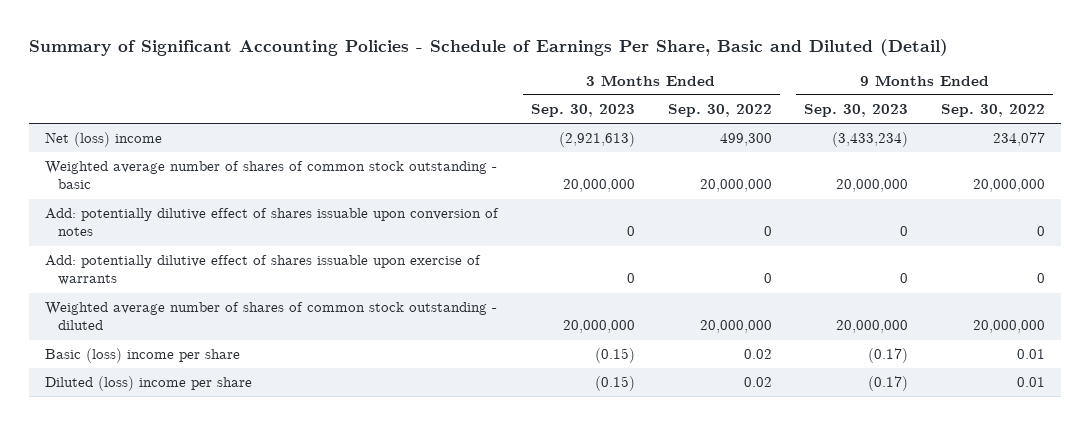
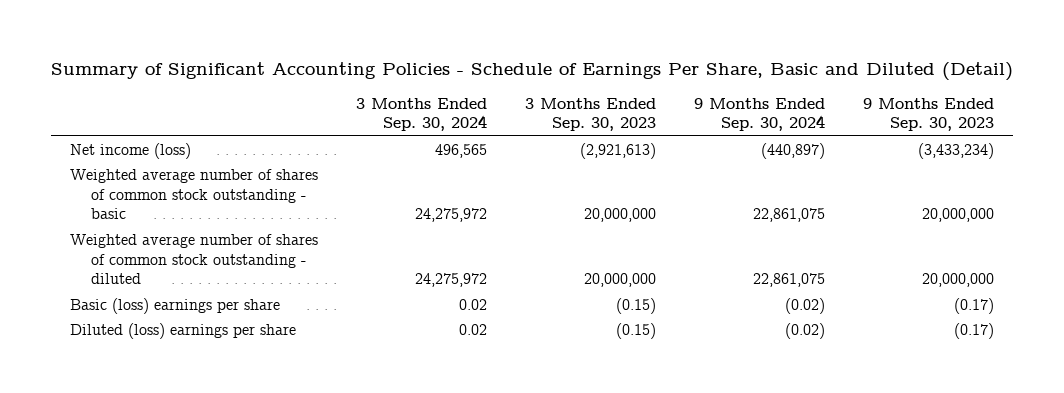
- | 3 Months Ended Sep. 30, 2023 | 3 Months Ended Sep. 30, 2022 | 9 Months Ended Sep. 30, 2023 | 9 Months Ended Sep. 30, 2022
+ | 3 Months Ended Sep. 30, 2024 | 3 Months Ended Sep. 30, 2023 | 9 Months Ended Sep. 30, 2024 | 9 Months Ended Sep. 30, 2023
- Net (loss) income | (2,921,613) | 499,300 | (3,433,234) | 234,077
+ Net income (loss) | 496,565 | (2,921,613) | (440,897) | (3,433,234)
- Add: potentially dilutive effect of shares issuable upon conversion of notes | 0 | 0 | 0 | 0
- Add: potentially dilutive effect of shares issuable upon exercise of warrants | 0 | 0 | 0 | 0
- Basic (loss) income per share | (0.15) | 0.02 | (0.17) | 0.01
- Diluted (loss) income per share | (0.15) | 0.02 | (0.17) | 0.01
+ Basic (loss) earnings per share | 0.02 | (0.15) | (0.02) | (0.17)
+ Diluted (loss) earnings per share | 0.02 | (0.15) | (0.02) | (0.17)

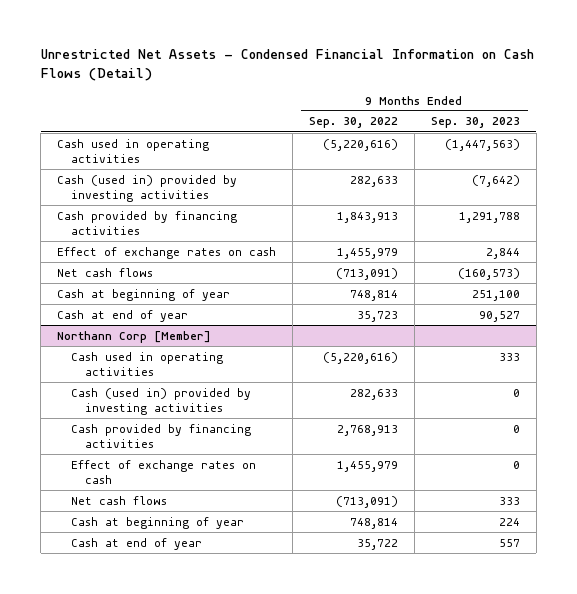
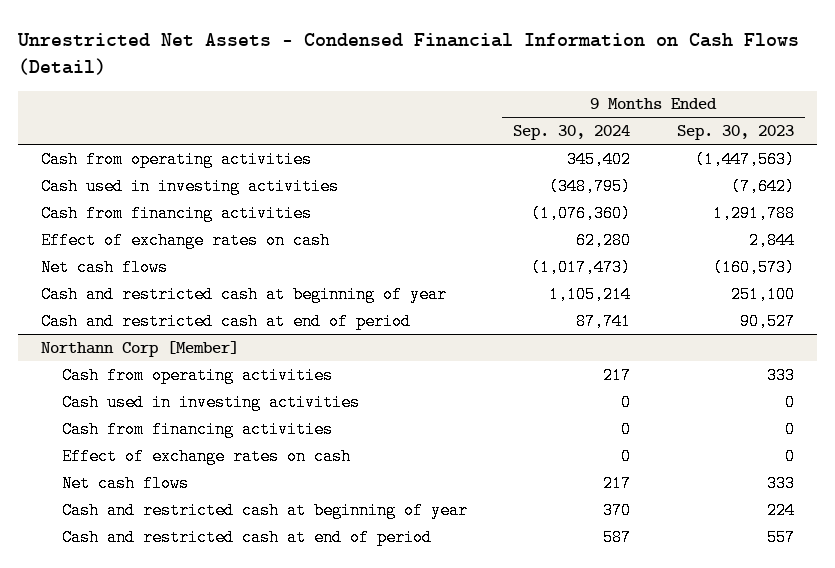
- | 9 Months Ended Sep. 30, 2022 | 9 Months Ended Sep. 30, 2023
+ | 9 Months Ended Sep. 30, 2024 | 9 Months Ended Sep. 30, 2023
- Cash used in operating activities | (5,220,616) | (1,447,563)
- Cash (used in) provided by investing activities | 282,633 | (7,642)
- Cash provided by financing activities | 1,843,913 | 1,291,788
+ Cash from operating activities | 345,402 | (1,447,563)
+ Cash used in investing activities | (348,795) | (7,642)
+ Cash from financing activities | (1,076,360) | 1,291,788
- Cash at beginning of year | 748,814 | 251,100
- Cash at end of year | 35,723 | 90,527
+ Cash and restricted cash at beginning of year | 1,105,214 | 251,100
+ Cash and restricted cash at end of period | 87,741 | 90,527
@ Northann Corp [Member]
- Cash used in operating activities | (5,220,616) | 333
- Cash (used in) provided by investing activities | 282,633 | 0
- Cash provided by financing activities | 2,768,913 | 0
+ Cash from operating activities | 217 | 333
+ Cash used in investing activities | 0 | 0
+ Cash from financing activities | 0 | 0
- Cash at beginning of year | 748,814 | 224
- Cash at end of year | 35,722 | 557
+ Cash and restricted cash at beginning of year | 370 | 224
+ Cash and restricted cash at end of period | 587 | 557

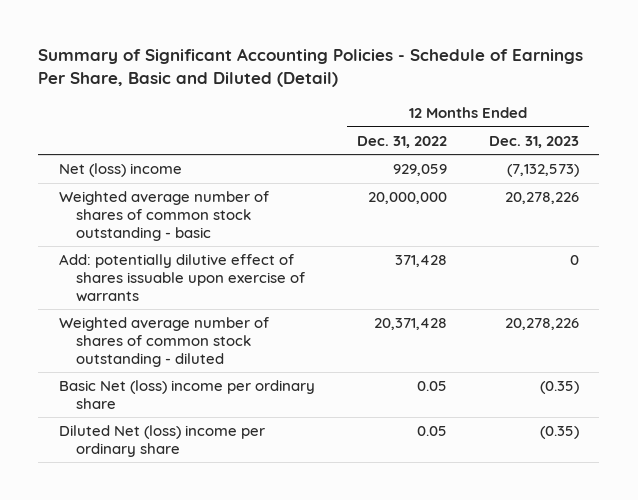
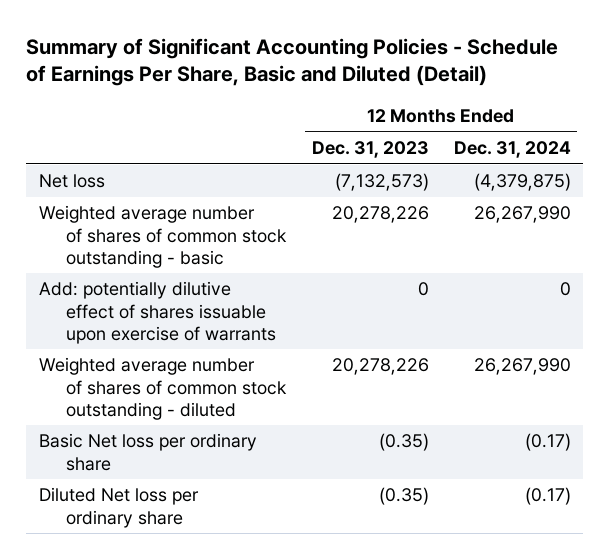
- | 12 Months Ended Dec. 31, 2022 | 12 Months Ended Dec. 31, 2023
+ | 12 Months Ended Dec. 31, 2023 | 12 Months Ended Dec. 31, 2024
- Net (loss) income | 929,059 | (7,132,573)
+ Net loss | (7,132,573) | (4,379,875)
- Basic Net (loss) income per ordinary share | 0.05 | (0.35)
- Diluted Net (loss) income per ordinary share | 0.05 | (0.35)
+ Basic Net loss per ordinary share | (0.35) | (0.17)
+ Diluted Net loss per ordinary share | (0.35) | (0.17)

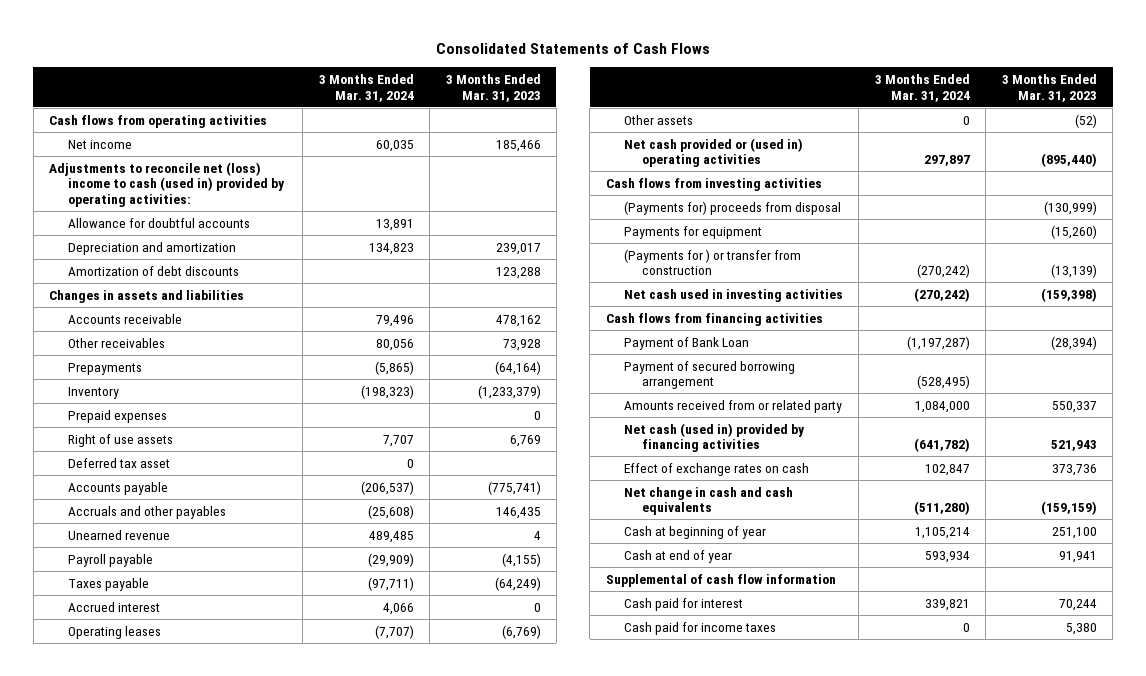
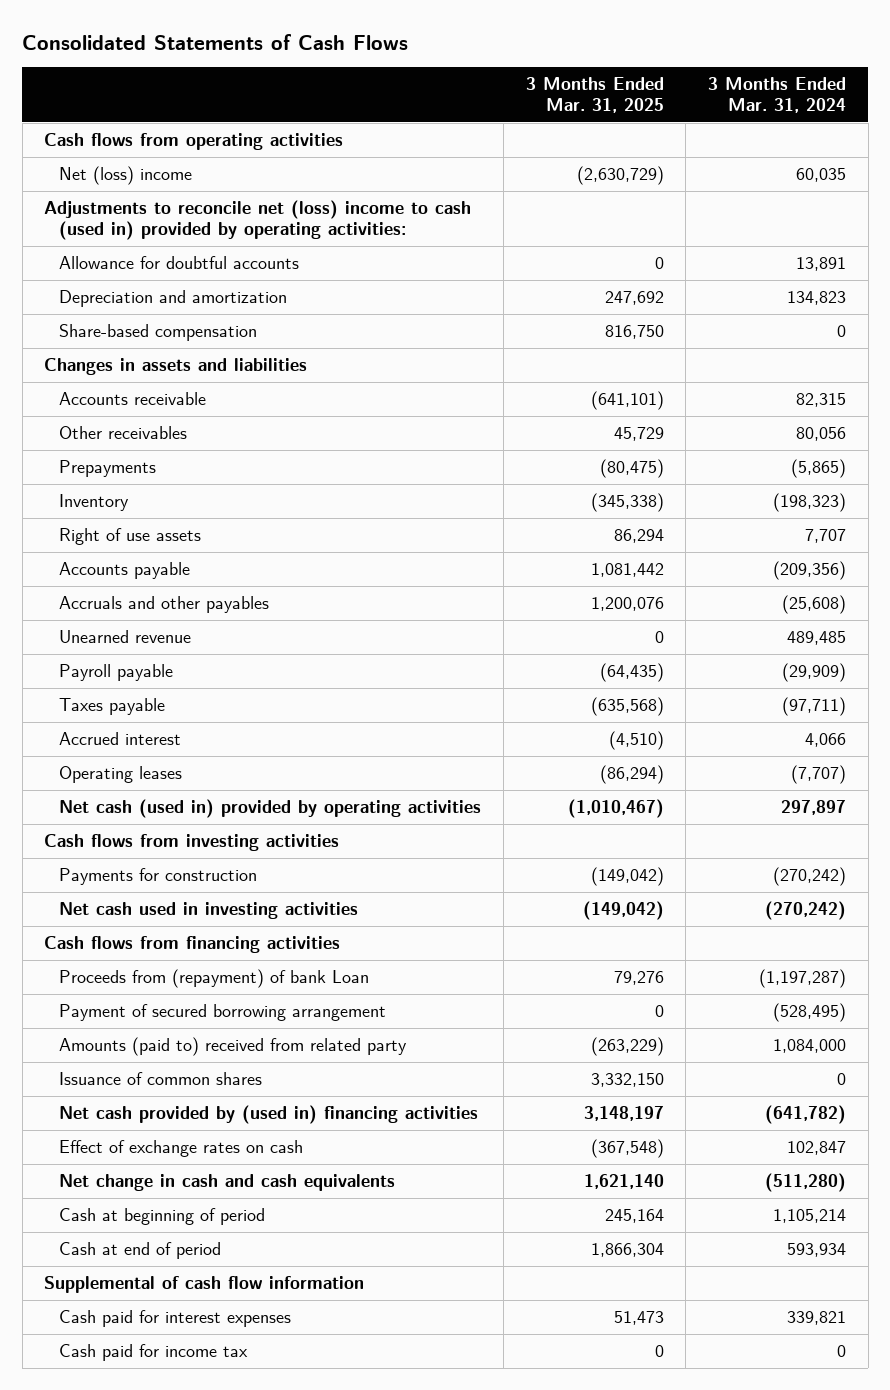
- | 3 Months Ended Mar. 31, 2024 | 3 Months Ended Mar. 31, 2023
+ | 3 Months Ended Mar. 31, 2025 | 3 Months Ended Mar. 31, 2024
- Net income | 60,035 | 185,466
+ Net (loss) income | (2,630,729) | 60,035
- Amortization of debt discounts | | 123,288
+ Share-based compensation | 816,750 | 0
- Accounts receivable | 79,496 | 478,162
+ Accounts receivable | (641,101) | 82,315
- Prepaid expenses | | 0
- Deferred tax asset | 0 |
- Accounts payable | (206,537) | (775,741)
+ Accounts payable | 1,081,442 | (209,356)
- Other assets | 0 | (52)
- Net cash provided or (used in) operating activities | 297,897 | (895,440)
+ Net cash (used in) provided by operating activities | (1,010,467) | 297,897
- (Payments for) proceeds from disposal | | (130,999)
- Payments for equipment | | (15,260)
- (Payments for ) or transfer from construction | (270,242) | (13,139)
+ Payments for construction | (149,042) | (270,242)
- Payment of Bank Loan | (1,197,287) | (28,394)
+ Proceeds from (repayment) of bank Loan | 79,276 | (1,197,287)
- Amounts received from or related party | 1,084,000 | 550,337
- Net cash (used in) provided by financing activities | (641,782) | 521,943
+ Amounts (paid to) received from related party | (263,229) | 1,084,000
+ Issuance of common shares | 3,332,150 | 0
+ Net cash provided by (used in) financing activities | 3,148,197 | (641,782)
- Cash at beginning of year | 1,105,214 | 251,100
- Cash at end of year | 593,934 | 91,941
+ Cash at beginning of period | 245,164 | 1,105,214
+ Cash at end of period | 1,866,304 | 593,934
- Cash paid for interest | 339,821 | 70,244
- Cash paid for income taxes | 0 | 5,380
+ Cash paid for interest expenses | 51,473 | 339,821
+ Cash paid for income tax | 0 | 0

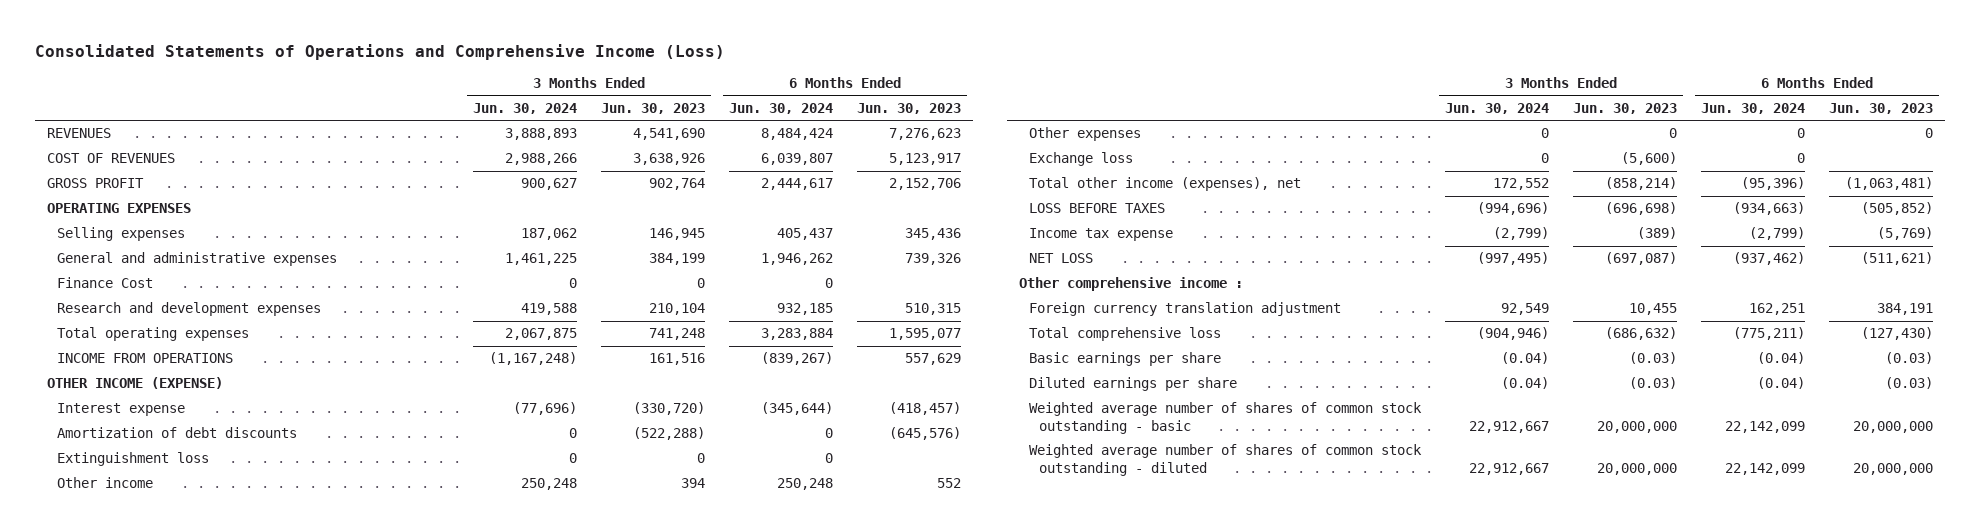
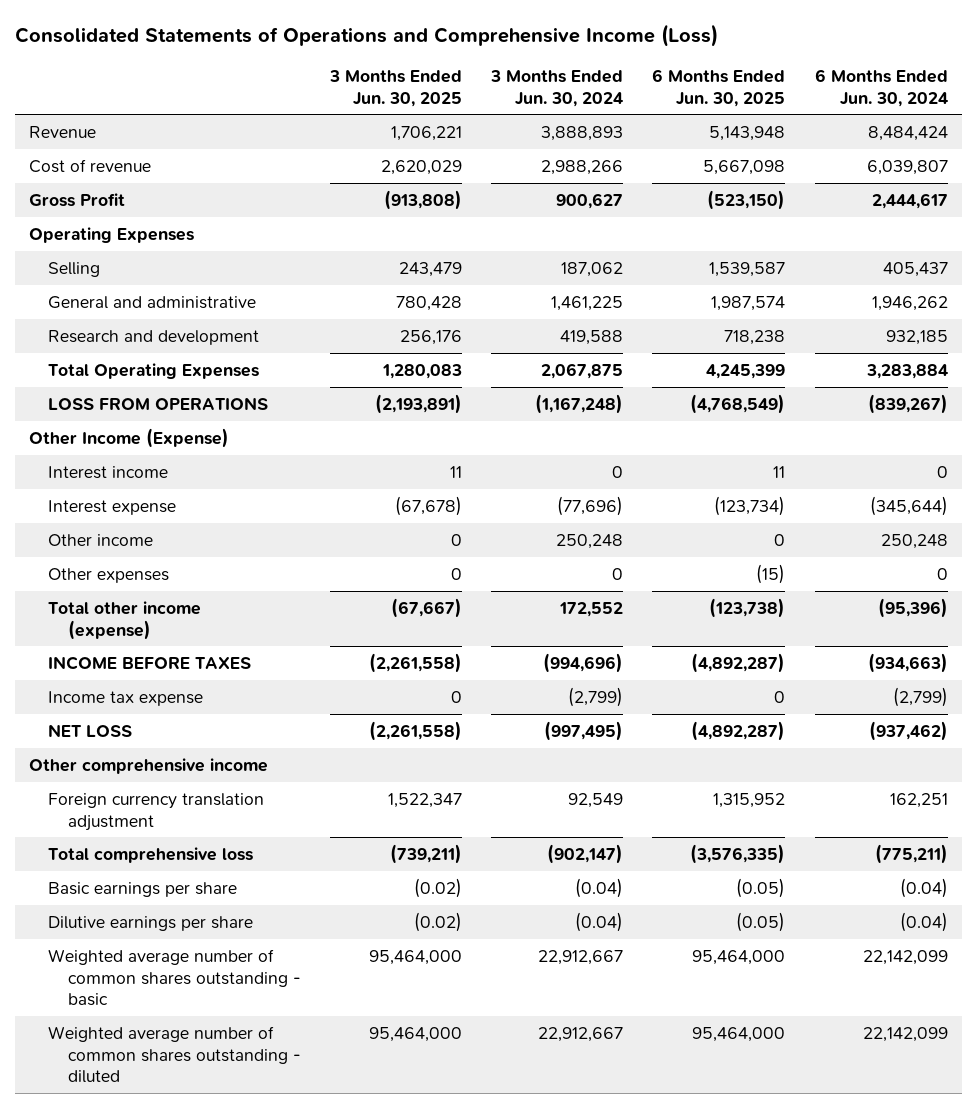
- | 3 Months Ended Jun. 30, 2024 | 3 Months Ended Jun. 30, 2023 | 6 Months Ended Jun. 30, 2024 | 6 Months Ended Jun. 30, 2023
+ | 3 Months Ended Jun. 30, 2025 | 3 Months Ended Jun. 30, 2024 | 6 Months Ended Jun. 30, 2025 | 6 Months Ended Jun. 30, 2024
- REVENUES | 3,888,893 | 4,541,690 | 8,484,424 | 7,276,623
- COST OF REVENUES | 2,988,266 | 3,638,926 | 6,039,807 | 5,123,917
- GROSS PROFIT | 900,627 | 902,764 | 2,444,617 | 2,152,706
- OPERATING EXPENSES
- Selling expenses | 187,062 | 146,945 | 405,437 | 345,436
- General and administrative expenses | 1,461,225 | 384,199 | 1,946,262 | 739,326
- Finance Cost | 0 | 0 | 0 |
- Research and development expenses | 419,588 | 210,104 | 932,185 | 510,315
- Total operating expenses | 2,067,875 | 741,248 | 3,283,884 | 1,595,077
- INCOME FROM OPERATIONS | (1,167,248) | 161,516 | (839,267) | 557,629
- OTHER INCOME (EXPENSE)
+ Revenue | 1,706,221 | 3,888,893 | 5,143,948 | 8,484,424
+ Cost of revenue | 2,620,029 | 2,988,266 | 5,667,098 | 6,039,807
+ Gross Profit | (913,808) | 900,627 | (523,150) | 2,444,617
+ Operating Expenses
+ Selling | 243,479 | 187,062 | 1,539,587 | 405,437
+ General and administrative | 780,428 | 1,461,225 | 1,987,574 | 1,946,262
+ Research and development | 256,176 | 419,588 | 718,238 | 932,185
+ Total Operating Expenses | 1,280,083 | 2,067,875 | 4,245,399 | 3,283,884
+ LOSS FROM OPERATIONS | (2,193,891) | (1,167,248) | (4,768,549) | (839,267)
+ Other Income (Expense)
+ Interest income | 11 | 0 | 11 | 0
- Amortization of debt discounts | 0 | (522,288) | 0 | (645,576)
- Extinguishment loss | 0 | 0 | 0 |
- Exchange loss | 0 | (5,600) | 0 |
- Total other income (expenses), net | 172,552 | (858,214) | (95,396) | (1,063,481)
- LOSS BEFORE TAXES | (994,696) | (696,698) | (934,663) | (505,852)
+ Total other income (expense) | (67,667) | 172,552 | (123,738) | (95,396)
+ INCOME BEFORE TAXES | (2,261,558) | (994,696) | (4,892,287) | (934,663)
- Other comprehensive income :
+ Other comprehensive income
- Total comprehensive loss | (904,946) | (686,632) | (775,211) | (127,430)
+ Total comprehensive loss | (739,211) | (902,147) | (3,576,335) | (775,211)
- Diluted earnings per share | (0.04) | (0.03) | (0.04) | (0.03)
- Weighted average number of shares of common stock outstanding - basic | 22,912,667 | 20,000,000 | 22,142,099 | 20,000,000
- Weighted average number of shares of common stock outstanding - diluted | 22,912,667 | 20,000,000 | 22,142,099 | 20,000,000
+ Dilutive earnings per share | (0.02) | (0.04) | (0.05) | (0.04)
+ Weighted average number of common shares outstanding - basic | 95,464,000 | 22,912,667 | 95,464,000 | 22,142,099
+ Weighted average number of common shares outstanding - diluted | 95,464,000 | 22,912,667 | 95,464,000 | 22,142,099

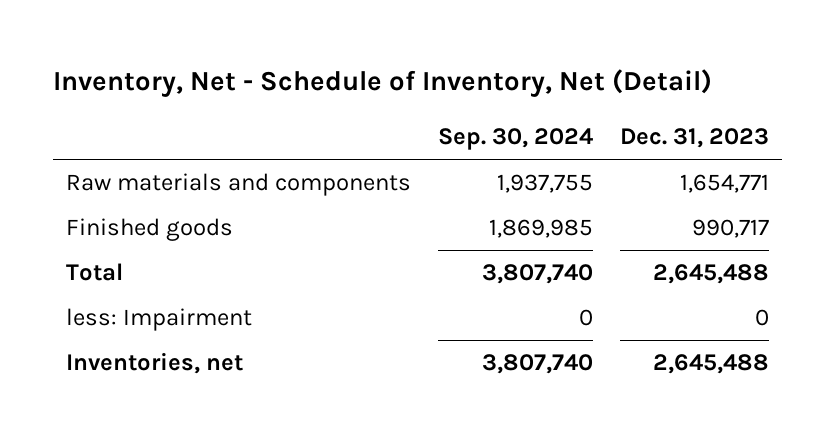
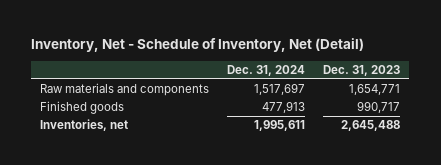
- | Sep. 30, 2024 | Dec. 31, 2023
+ | Dec. 31, 2024 | Dec. 31, 2023
- Total | 3,807,740 | 2,645,488
- less: Impairment | 0 | 0

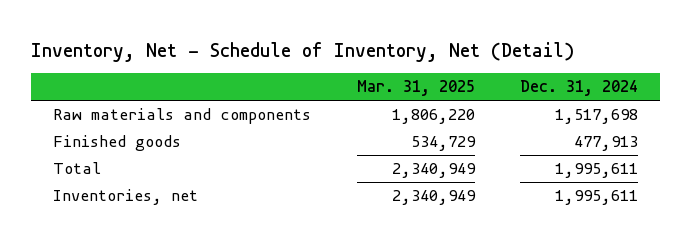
- | Dec. 31, 2024 | Dec. 31, 2023
+ | Mar. 31, 2025 | Dec. 31, 2024
- Raw materials and components | 1,517,697 | 1,654,771
+ Raw materials and components | 1,806,220 | 1,517,698
+ Total | 2,340,949 | 1,995,611

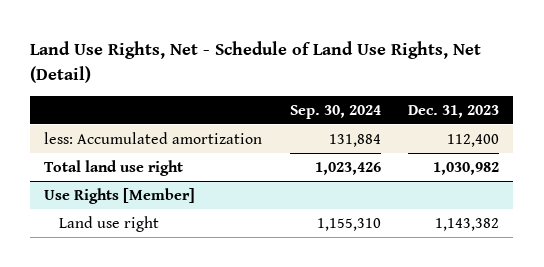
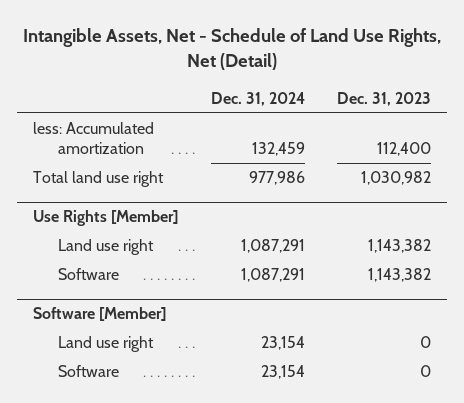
- Land Use Rights, Net - Schedule of Land Use Rights, Net (Detail)
+ Intangible Assets, Net - Schedule of Land Use Rights, Net (Detail)
- | Sep. 30, 2024 | Dec. 31, 2023
+ | Dec. 31, 2024 | Dec. 31, 2023
@ Use Rights [Member]
+ Software | 1,087,291 | 1,143,382
+ Software [Member]
+ Land use right | 23,154 | 0
+ Software | 23,154 | 0

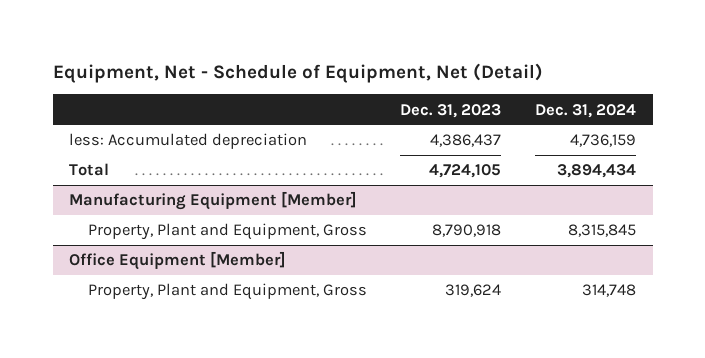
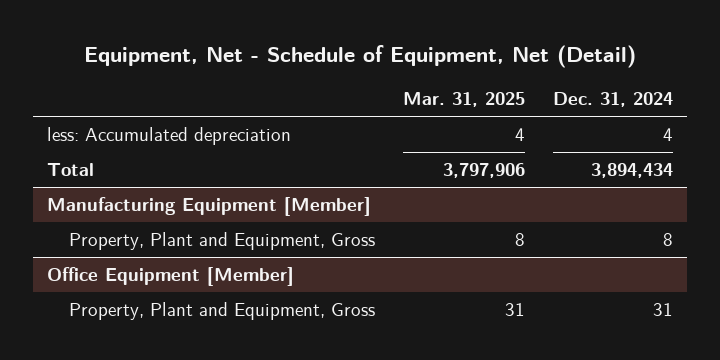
- | Dec. 31, 2023 | Dec. 31, 2024
+ | Mar. 31, 2025 | Dec. 31, 2024
- less: Accumulated depreciation | 4,386,437 | 4,736,159
+ less: Accumulated depreciation | 4 | 4
@ Manufacturing Equipment [Member]
- Property, Plant and Equipment, Gross | 8,790,918 | 8,315,845
+ Property, Plant and Equipment, Gross | 8 | 8
@ Office Equipment [Member]
- Property, Plant and Equipment, Gross | 319,624 | 314,748
+ Property, Plant and Equipment, Gross | 31 | 31

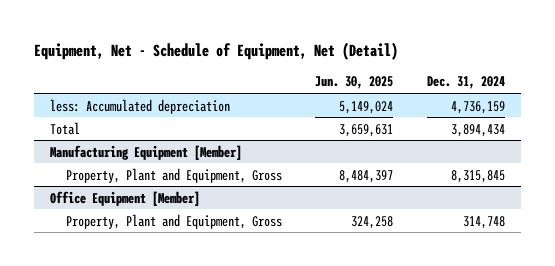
- | Mar. 31, 2025 | Dec. 31, 2024
+ | Jun. 30, 2025 | Dec. 31, 2024
- less: Accumulated depreciation | 4 | 4
+ less: Accumulated depreciation | 5,149,024 | 4,736,159
@ Manufacturing Equipment [Member]
- Property, Plant and Equipment, Gross | 8 | 8
+ Property, Plant and Equipment, Gross | 8,484,397 | 8,315,845
@ Office Equipment [Member]
- Property, Plant and Equipment, Gross | 31 | 31
+ Property, Plant and Equipment, Gross | 324,258 | 314,748

